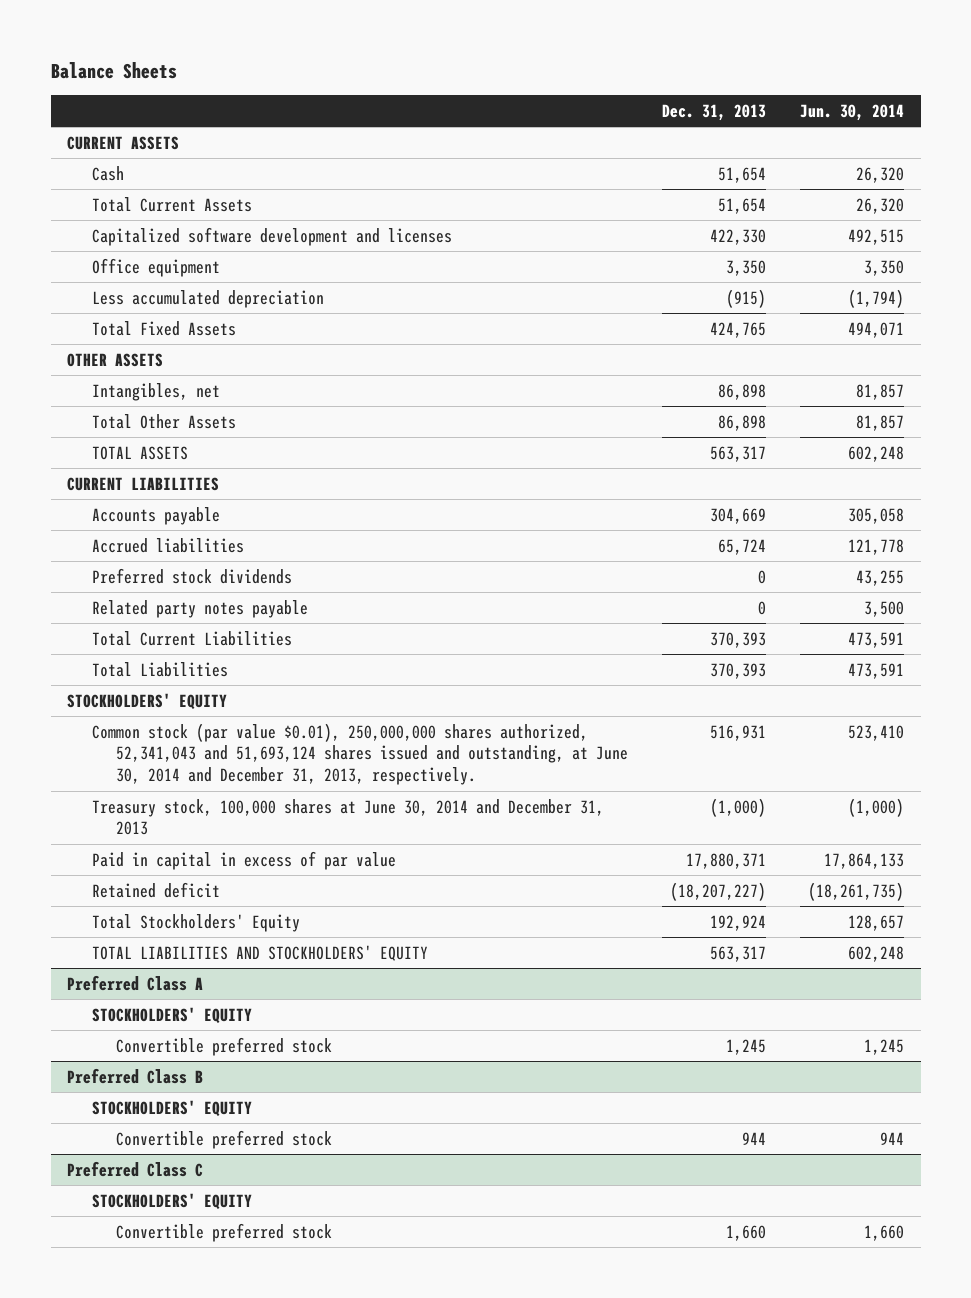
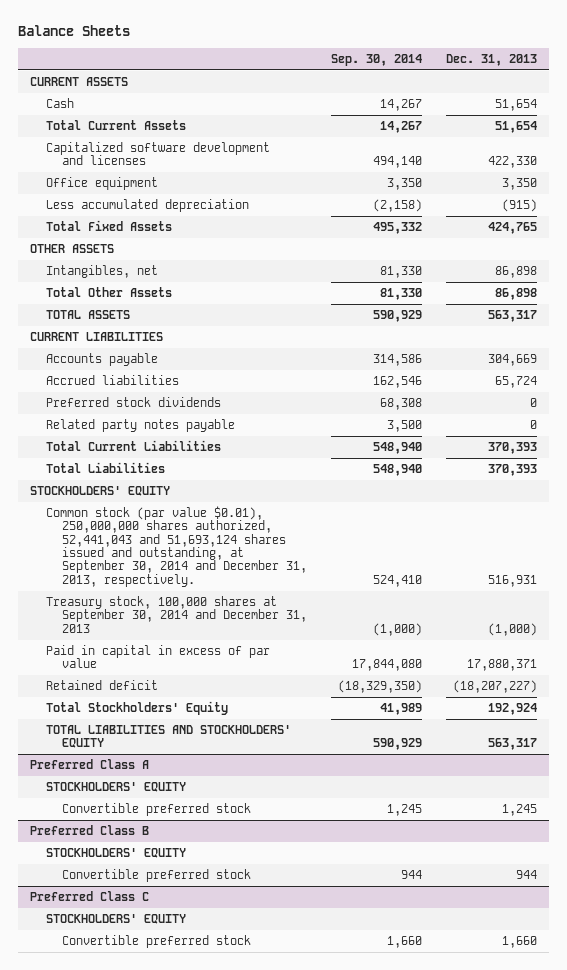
- | Dec. 31, 2013 | Jun. 30, 2014
+ | Sep. 30, 2014 | Dec. 31, 2013
- Common stock (par value $0.01), 250,000,000 shares authorized, 52,341,043 and 51,693,124 shares issued and outstanding, at June 30, 2014 and December 31, 2013, respectively. | 516,931 | 523,410
- Treasury stock, 100,000 shares at June 30, 2014 and December 31, 2013 | (1,000) | (1,000)
+ Common stock (par value $0.01), 250,000,000 shares authorized, 52,441,043 and 51,693,124 shares issued and outstanding, at September 30, 2014 and December 31, 2013, respectively. | 524,410 | 516,931
+ Treasury stock, 100,000 shares at September 30, 2014 and December 31, 2013 | (1,000) | (1,000)

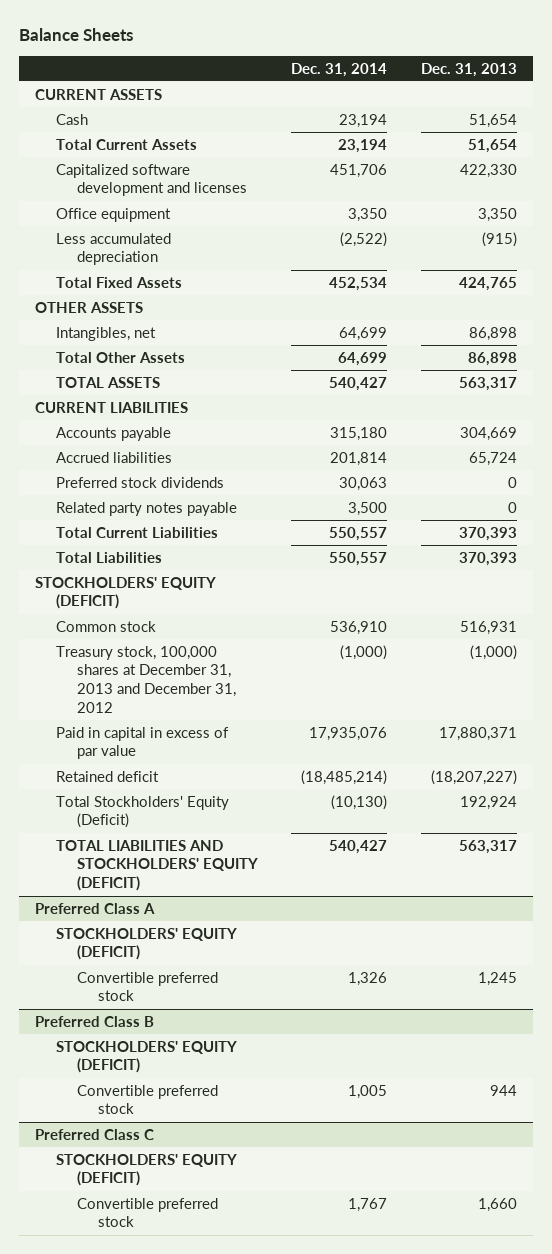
- | Sep. 30, 2014 | Dec. 31, 2013
+ | Dec. 31, 2014 | Dec. 31, 2013
- STOCKHOLDERS' EQUITY
- Common stock (par value $0.01), 250,000,000 shares authorized, 52,441,043 and 51,693,124 shares issued and outstanding, at September 30, 2014 and December 31, 2013, respectively. | 524,410 | 516,931
- Treasury stock, 100,000 shares at September 30, 2014 and December 31, 2013 | (1,000) | (1,000)
+ STOCKHOLDERS' EQUITY (DEFICIT)
+ Common stock | 536,910 | 516,931
+ Treasury stock, 100,000 shares at December 31, 2013 and December 31, 2012 | (1,000) | (1,000)
- Total Stockholders' Equity | 41,989 | 192,924
- TOTAL LIABILITIES AND STOCKHOLDERS' EQUITY | 590,929 | 563,317
+ Total Stockholders' Equity (Deficit) | (10,130) | 192,924
+ TOTAL LIABILITIES AND STOCKHOLDERS' EQUITY (DEFICIT) | 540,427 | 563,317
@ Preferred Class A
- STOCKHOLDERS' EQUITY
+ STOCKHOLDERS' EQUITY (DEFICIT)
@ Preferred Class B
- STOCKHOLDERS' EQUITY
+ STOCKHOLDERS' EQUITY (DEFICIT)
@ Preferred Class C
- STOCKHOLDERS' EQUITY
+ STOCKHOLDERS' EQUITY (DEFICIT)

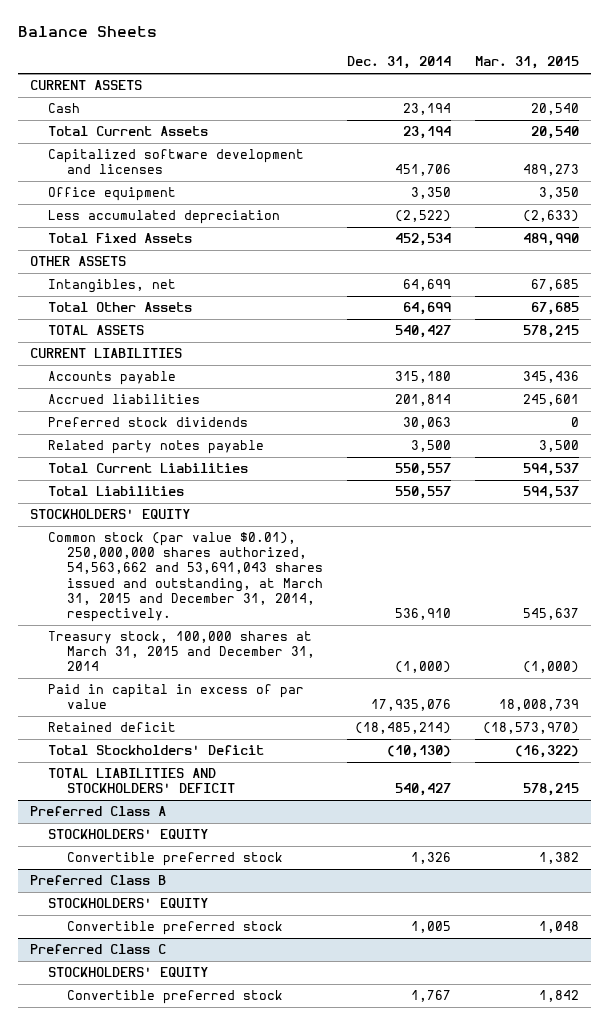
- | Dec. 31, 2014 | Dec. 31, 2013
+ | Dec. 31, 2014 | Mar. 31, 2015
- STOCKHOLDERS' EQUITY (DEFICIT)
- Common stock | 536,910 | 516,931
- Treasury stock, 100,000 shares at December 31, 2013 and December 31, 2012 | (1,000) | (1,000)
+ STOCKHOLDERS' EQUITY
+ Common stock (par value $0.01), 250,000,000 shares authorized, 54,563,662 and 53,691,043 shares issued and outstanding, at March 31, 2015 and December 31, 2014, respectively. | 536,910 | 545,637
+ Treasury stock, 100,000 shares at March 31, 2015 and December 31, 2014 | (1,000) | (1,000)
- Total Stockholders' Equity (Deficit) | (10,130) | 192,924
- TOTAL LIABILITIES AND STOCKHOLDERS' EQUITY (DEFICIT) | 540,427 | 563,317
+ Total Stockholders' Deficit | (10,130) | (16,322)
+ TOTAL LIABILITIES AND STOCKHOLDERS' DEFICIT | 540,427 | 578,215
@ Preferred Class A
- STOCKHOLDERS' EQUITY (DEFICIT)
+ STOCKHOLDERS' EQUITY
@ Preferred Class B
- STOCKHOLDERS' EQUITY (DEFICIT)
+ STOCKHOLDERS' EQUITY
@ Preferred Class C
- STOCKHOLDERS' EQUITY (DEFICIT)
+ STOCKHOLDERS' EQUITY

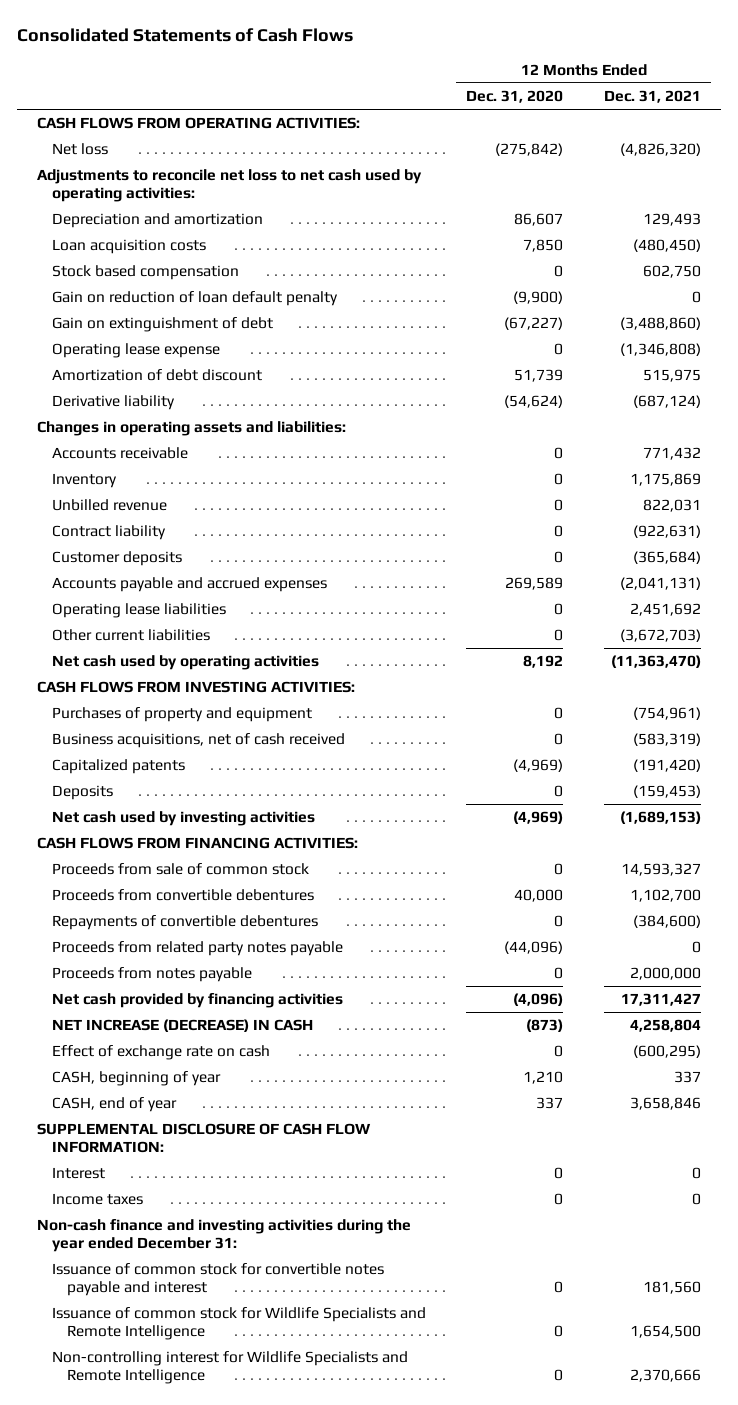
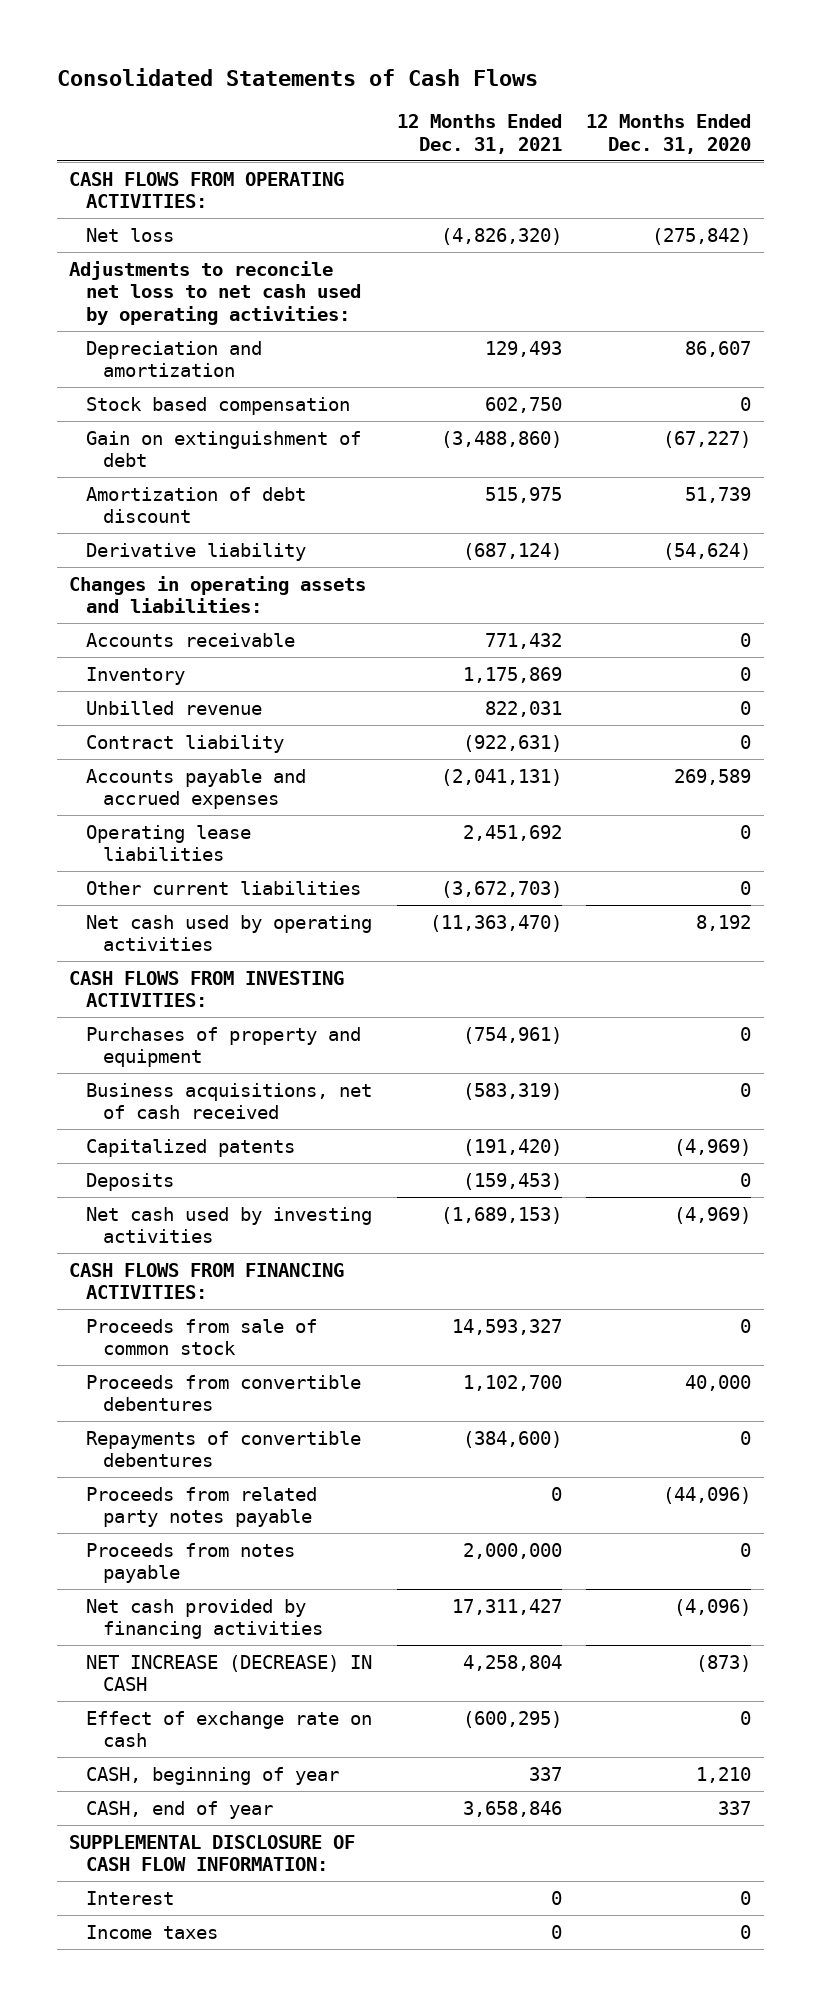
- | 12 Months Ended Dec. 31, 2020 | 12 Months Ended Dec. 31, 2021
+ | 12 Months Ended Dec. 31, 2021 | 12 Months Ended Dec. 31, 2020
- Loan acquisition costs | 7,850 | (480,450)
- Gain on reduction of loan default penalty | (9,900) | 0
- Operating lease expense | 0 | (1,346,808)
- Customer deposits | 0 | (365,684)
- Non-cash finance and investing activities during the year ended December 31:
- Issuance of common stock for convertible notes payable and interest | 0 | 181,560
- Issuance of common stock for Wildlife Specialists and Remote Intelligence | 0 | 1,654,500
- Non-controlling interest for Wildlife Specialists and Remote Intelligence | 0 | 2,370,666

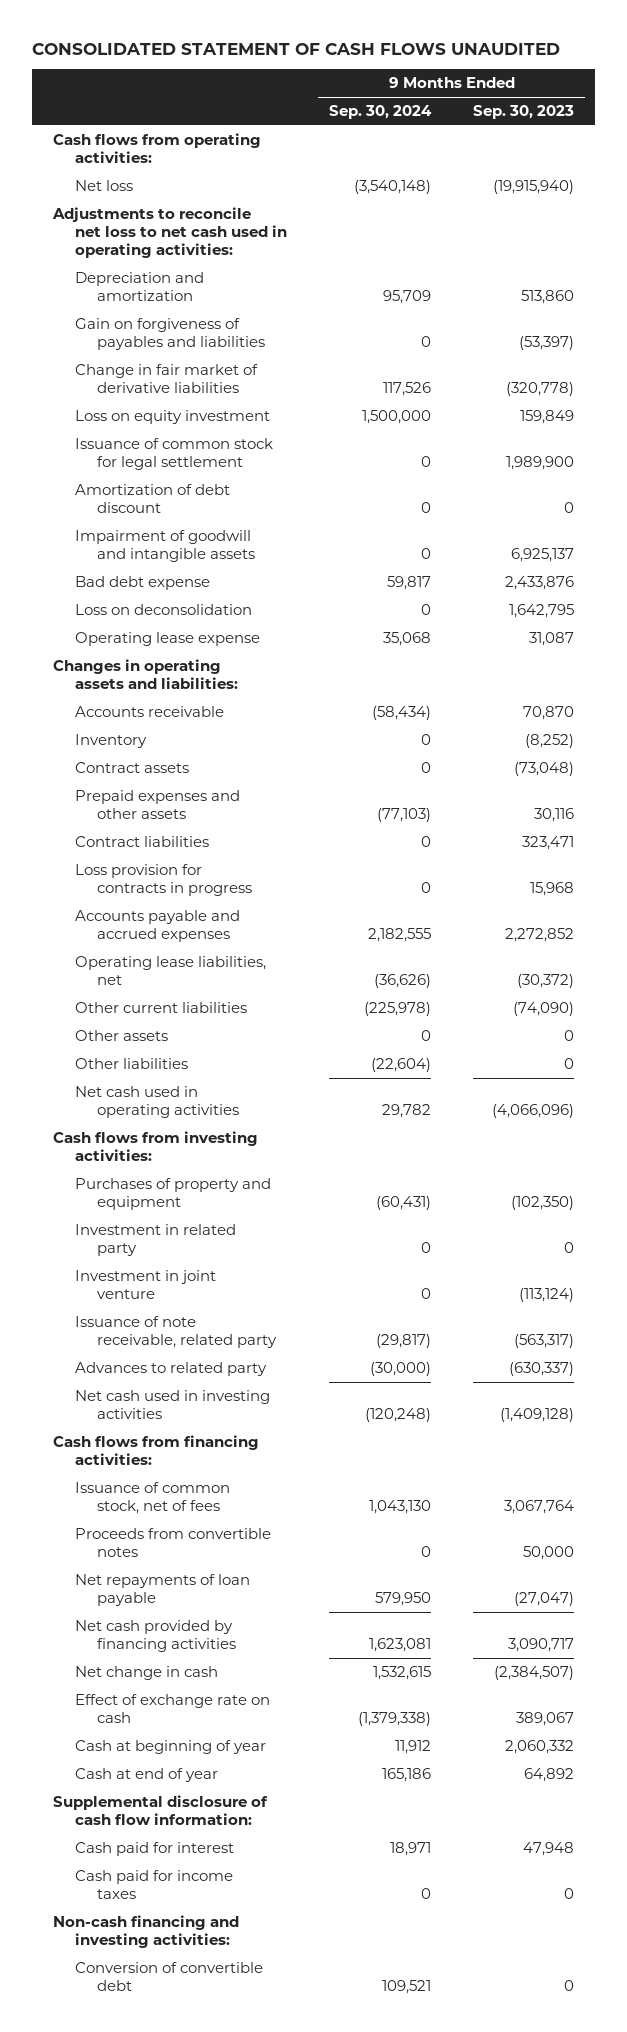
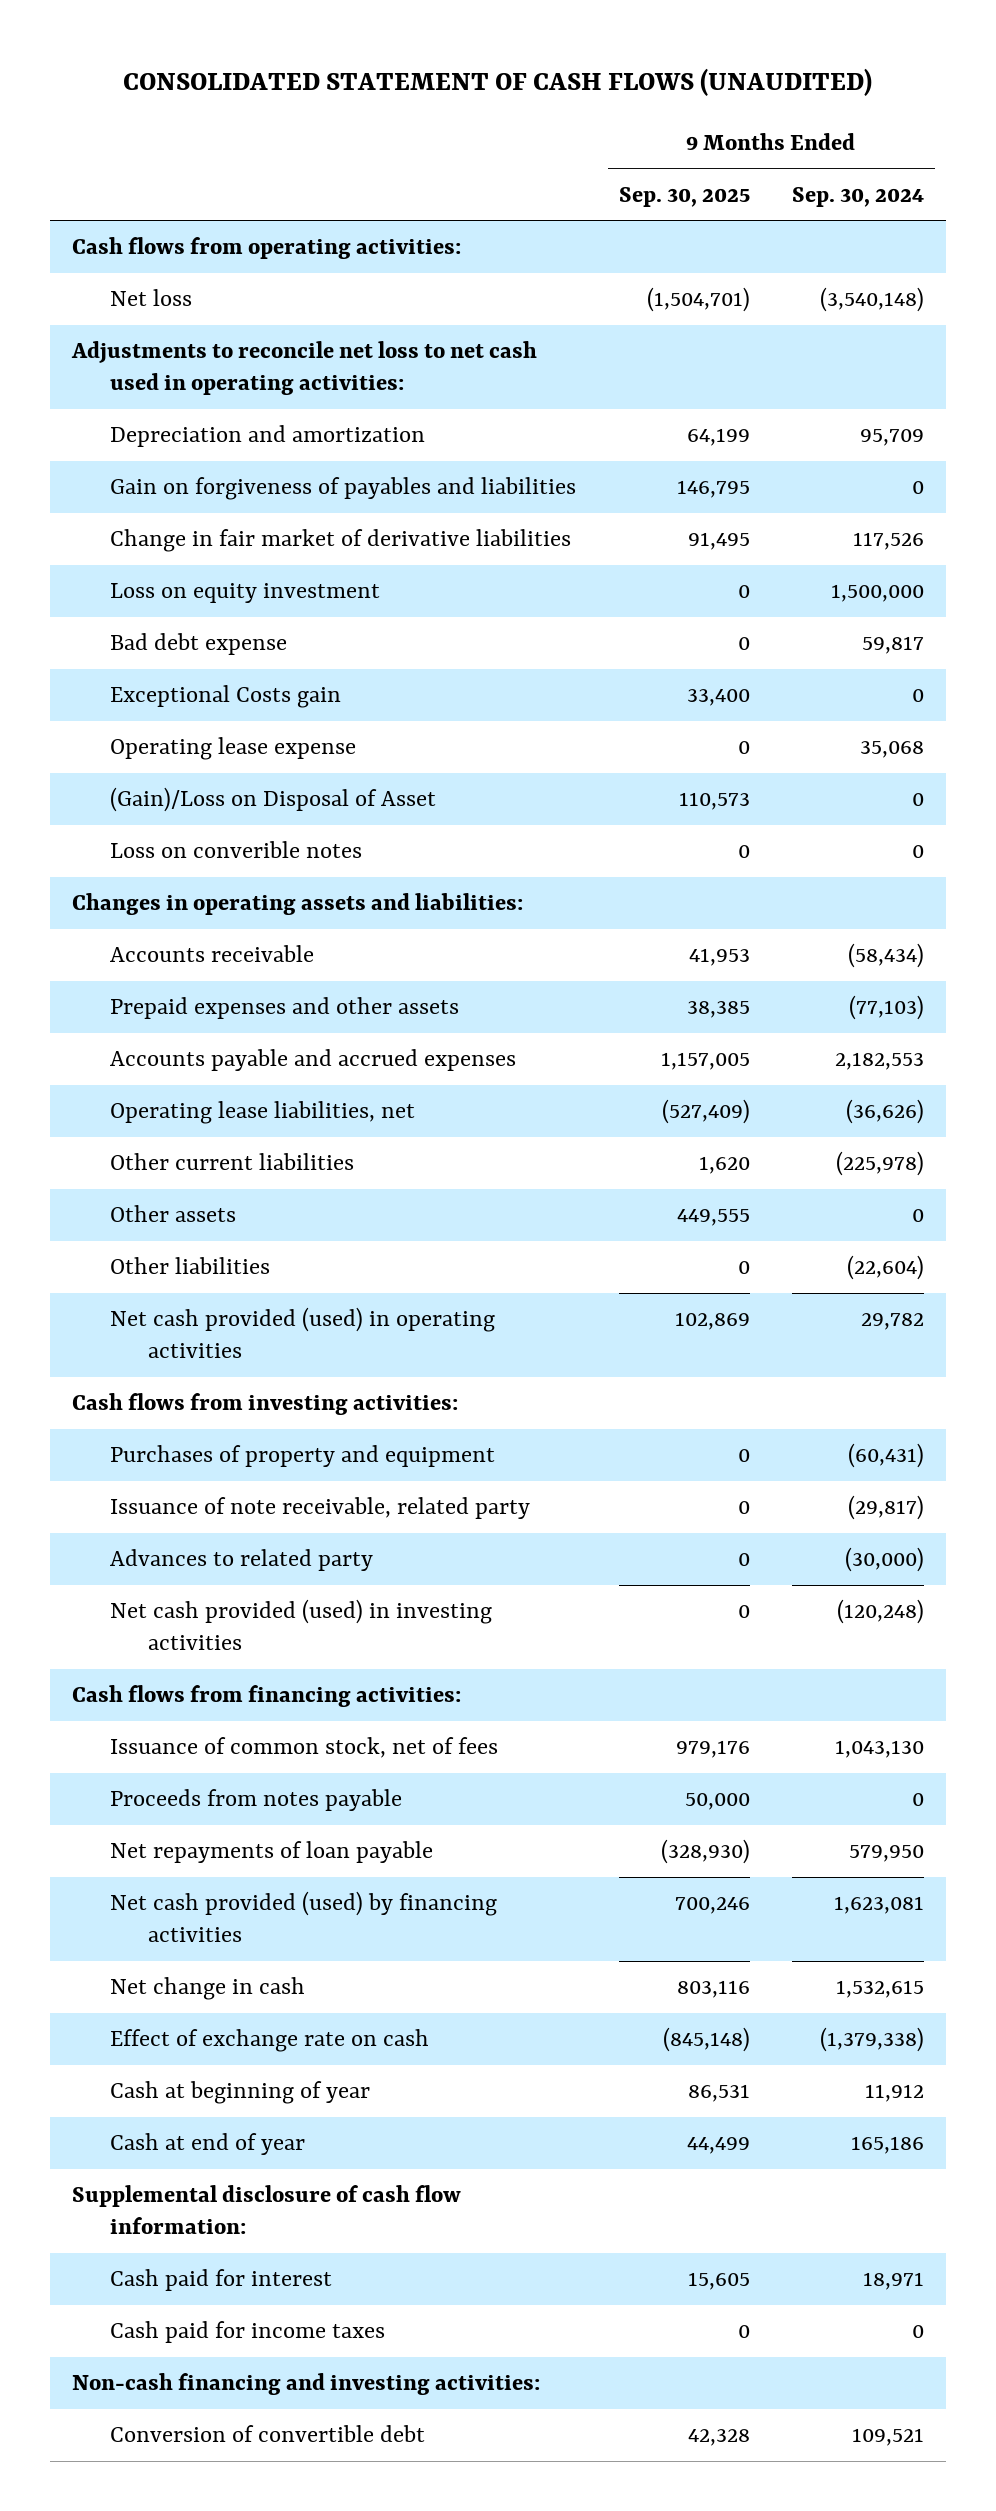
- CONSOLIDATED STATEMENT OF CASH FLOWS UNAUDITED
+ CONSOLIDATED STATEMENT OF CASH FLOWS (UNAUDITED)
- | 9 Months Ended Sep. 30, 2024 | 9 Months Ended Sep. 30, 2023
+ | 9 Months Ended Sep. 30, 2025 | 9 Months Ended Sep. 30, 2024
- Issuance of common stock for legal settlement | 0 | 1,989,900
- Amortization of debt discount | 0 | 0
- Impairment of goodwill and intangible assets | 0 | 6,925,137
- Loss on deconsolidation | 0 | 1,642,795
+ Exceptional Costs gain | 33,400 | 0
+ (Gain)/Loss on Disposal of Asset | 110,573 | 0
+ Loss on converible notes | 0 | 0
- Inventory | 0 | (8,252)
- Contract assets | 0 | (73,048)
- Contract liabilities | 0 | 323,471
- Loss provision for contracts in progress | 0 | 15,968
- Accounts payable and accrued expenses | 2,182,555 | 2,272,852
+ Accounts payable and accrued expenses | 1,157,005 | 2,182,553
- Net cash used in operating activities | 29,782 | (4,066,096)
+ Net cash provided (used) in operating activities | 102,869 | 29,782
- Investment in related party | 0 | 0
- Investment in joint venture | 0 | (113,124)
- Net cash used in investing activities | (120,248) | (1,409,128)
+ Net cash provided (used) in investing activities | 0 | (120,248)
- Proceeds from convertible notes | 0 | 50,000
+ Proceeds from notes payable | 50,000 | 0
- Net cash provided by financing activities | 1,623,081 | 3,090,717
+ Net cash provided (used) by financing activities | 700,246 | 1,623,081

